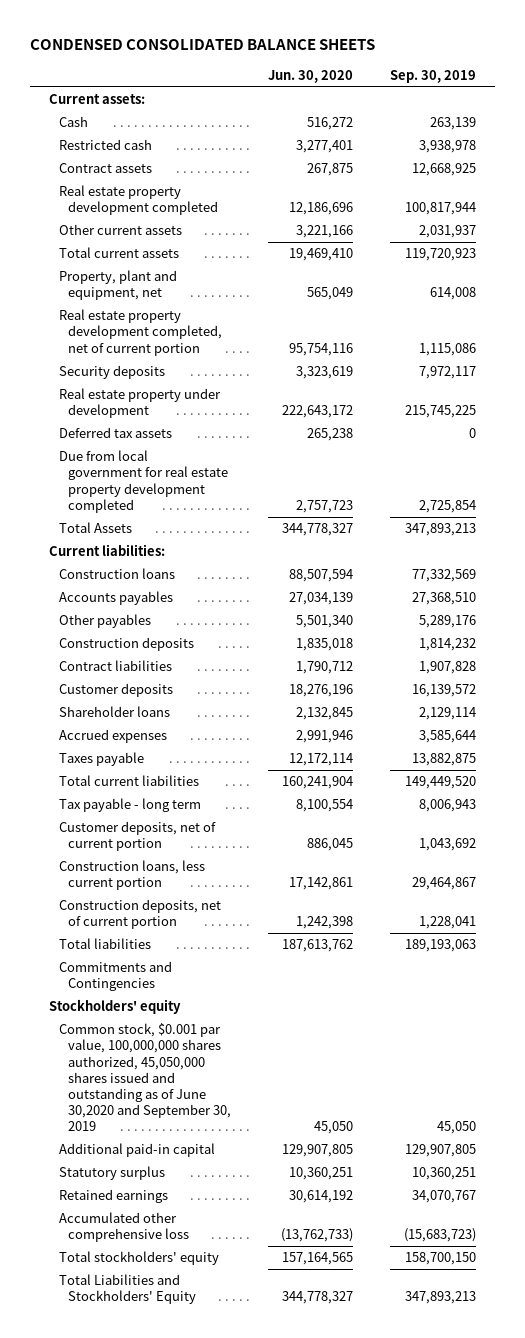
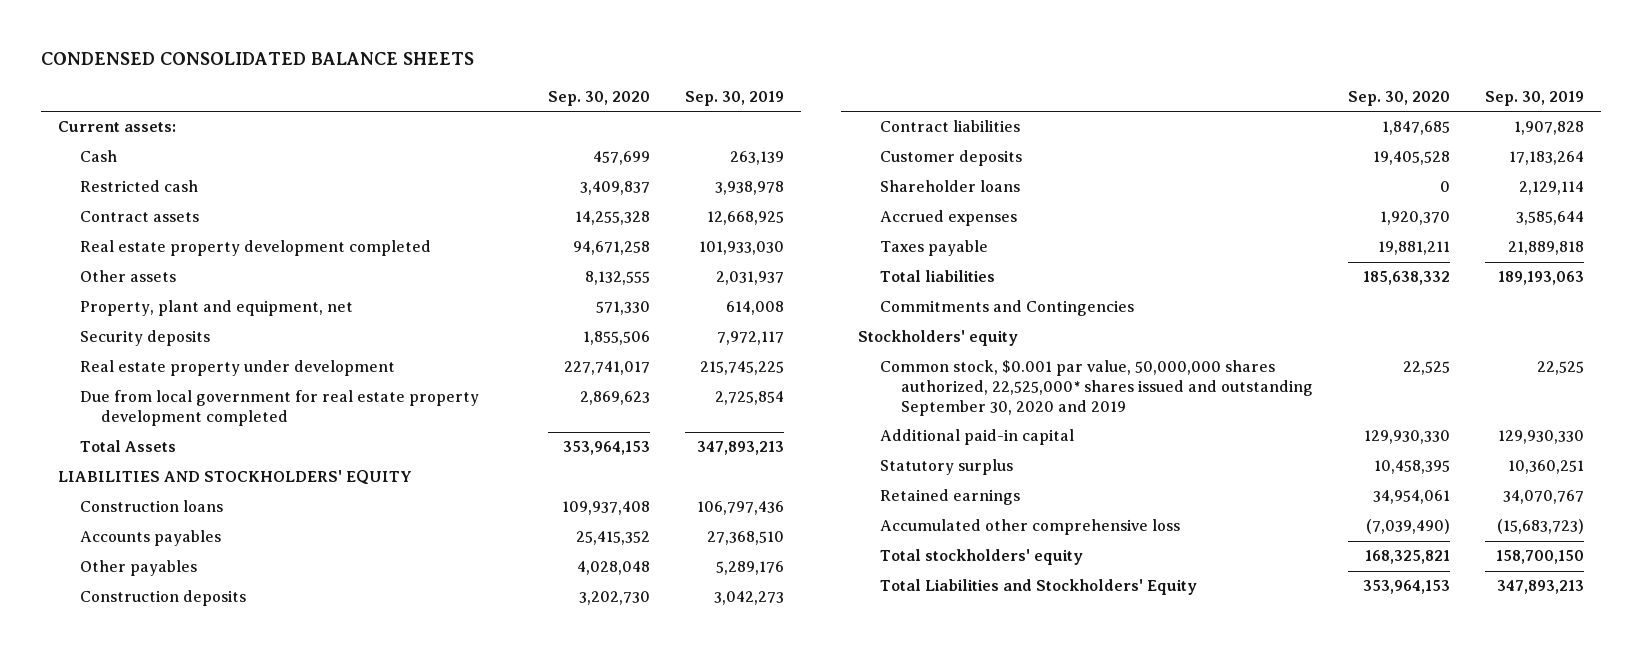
- | Jun. 30, 2020 | Sep. 30, 2019
+ | Sep. 30, 2020 | Sep. 30, 2019
- Real estate property development completed | 12,186,696 | 100,817,944
- Other current assets | 3,221,166 | 2,031,937
- Total current assets | 19,469,410 | 119,720,923
+ Real estate property development completed | 94,671,258 | 101,933,030
+ Other assets | 8,132,555 | 2,031,937
- Real estate property development completed, net of current portion | 95,754,116 | 1,115,086
- Deferred tax assets | 265,238 | 0
- Current liabilities:
- Construction loans | 88,507,594 | 77,332,569
+ LIABILITIES AND STOCKHOLDERS' EQUITY
+ Construction loans | 109,937,408 | 106,797,436
- Construction deposits | 1,835,018 | 1,814,232
+ Construction deposits | 3,202,730 | 3,042,273
- Customer deposits | 18,276,196 | 16,139,572
+ Customer deposits | 19,405,528 | 17,183,264
- Taxes payable | 12,172,114 | 13,882,875
- Total current liabilities | 160,241,904 | 149,449,520
- Tax payable - long term | 8,100,554 | 8,006,943
- Customer deposits, net of current portion | 886,045 | 1,043,692
- Construction loans, less current portion | 17,142,861 | 29,464,867
- Construction deposits, net of current portion | 1,242,398 | 1,228,041
+ Taxes payable | 19,881,211 | 21,889,818
- Common stock, $0.001 par value, 100,000,000 shares authorized, 45,050,000 shares issued and outstanding as of June 30,2020 and September 30, 2019 | 45,050 | 45,050
- Additional paid-in capital | 129,907,805 | 129,907,805
+ Common stock, $0.001 par value, 50,000,000 shares authorized, 22,525,000* shares issued and outstanding September 30, 2020 and 2019 | 22,525 | 22,525
+ Additional paid-in capital | 129,930,330 | 129,930,330

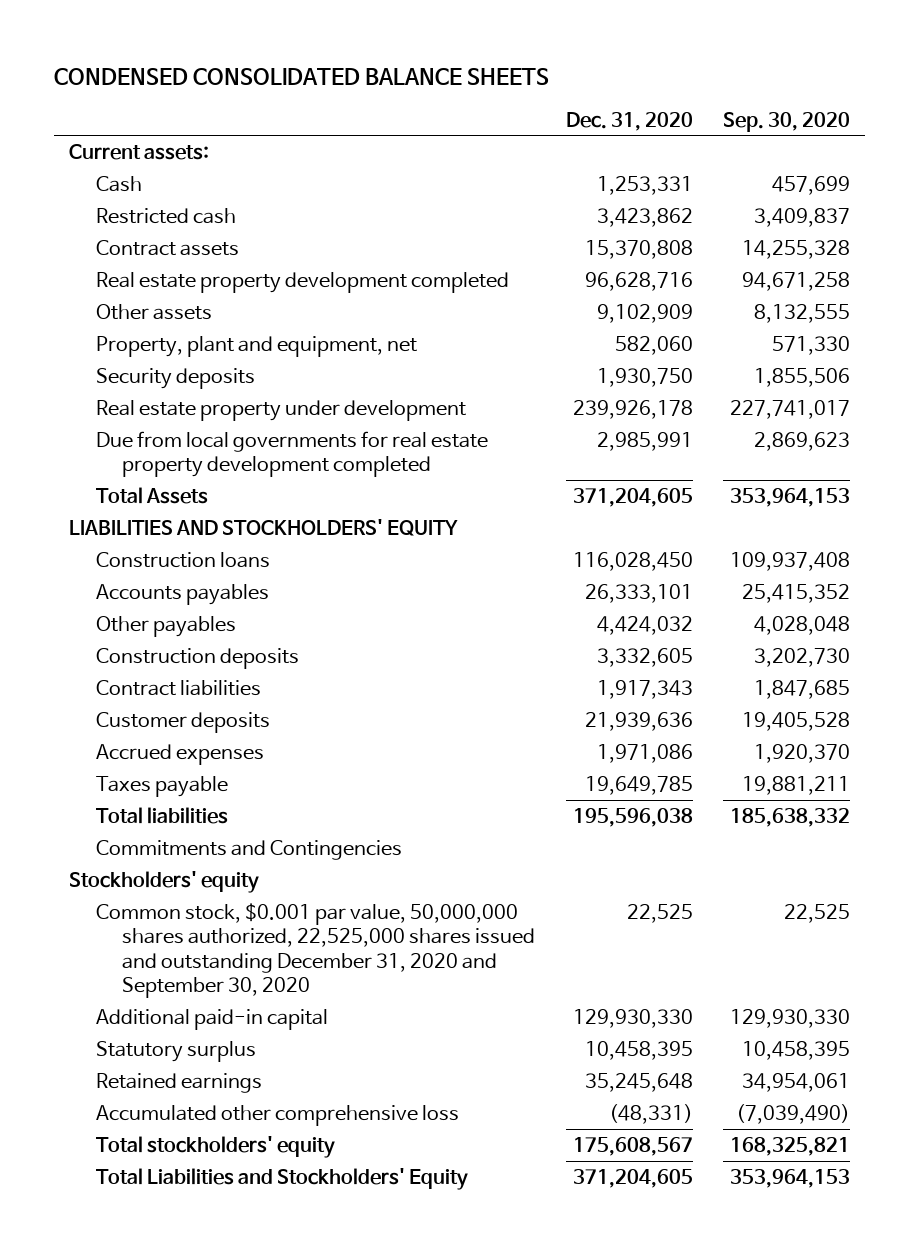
- | Sep. 30, 2020 | Sep. 30, 2019
+ | Dec. 31, 2020 | Sep. 30, 2020
- Due from local government for real estate property development completed | 2,869,623 | 2,725,854
+ Due from local governments for real estate property development completed | 2,985,991 | 2,869,623
- Shareholder loans | 0 | 2,129,114
- Common stock, $0.001 par value, 50,000,000 shares authorized, 22,525,000* shares issued and outstanding September 30, 2020 and 2019 | 22,525 | 22,525
+ Common stock, $0.001 par value, 50,000,000 shares authorized, 22,525,000 shares issued and outstanding December 31, 2020 and September 30, 2020 | 22,525 | 22,525

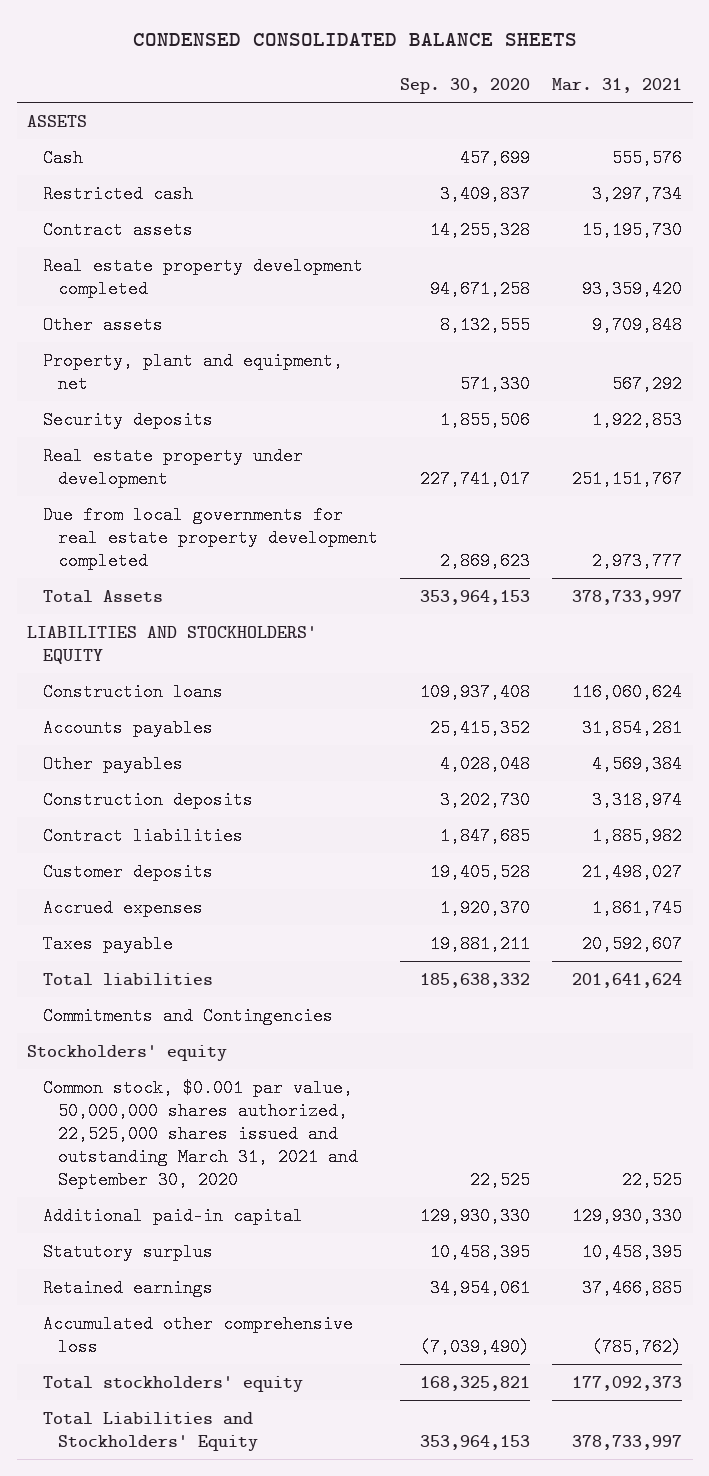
- | Dec. 31, 2020 | Sep. 30, 2020
+ | Sep. 30, 2020 | Mar. 31, 2021
- Current assets:
+ ASSETS
- Common stock, $0.001 par value, 50,000,000 shares authorized, 22,525,000 shares issued and outstanding December 31, 2020 and September 30, 2020 | 22,525 | 22,525
+ Common stock, $0.001 par value, 50,000,000 shares authorized, 22,525,000 shares issued and outstanding March 31, 2021 and September 30, 2020 | 22,525 | 22,525

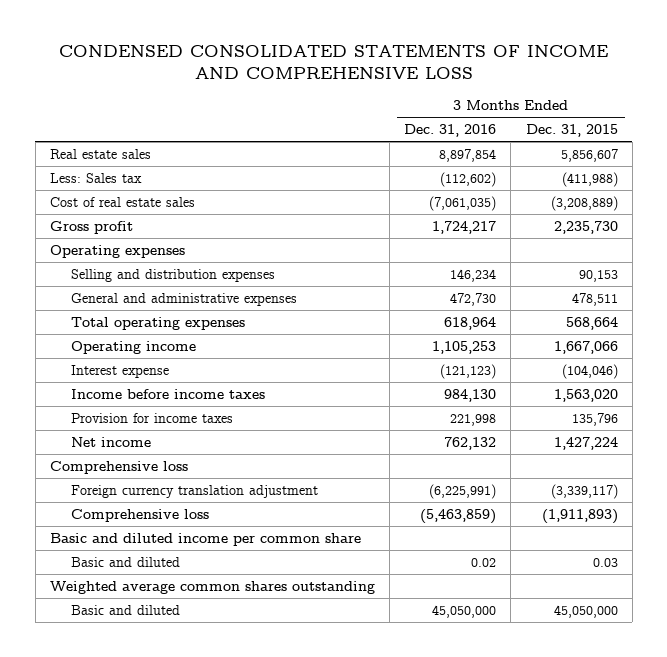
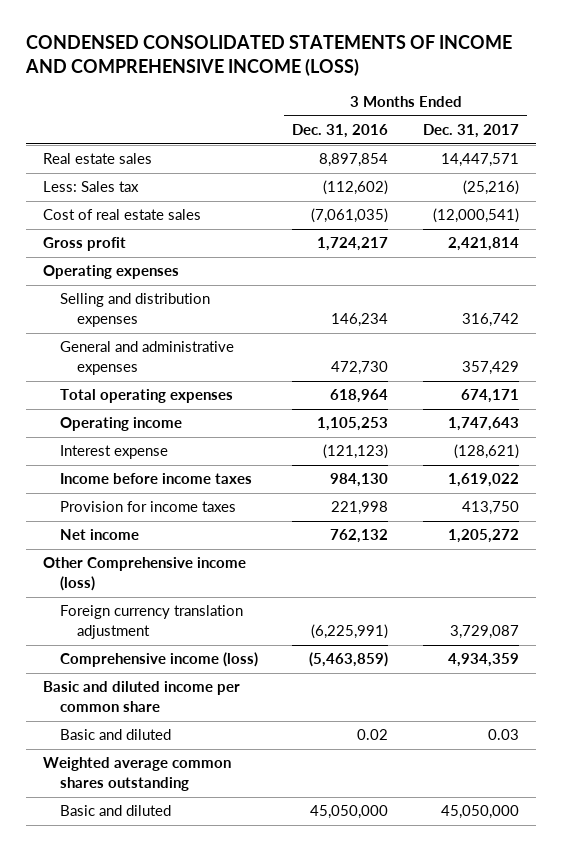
- CONDENSED CONSOLIDATED STATEMENTS OF INCOME AND COMPREHENSIVE LOSS
+ CONDENSED CONSOLIDATED STATEMENTS OF INCOME AND COMPREHENSIVE INCOME (LOSS)
- | 3 Months Ended Dec. 31, 2016 | 3 Months Ended Dec. 31, 2015
+ | 3 Months Ended Dec. 31, 2016 | 3 Months Ended Dec. 31, 2017
- Comprehensive loss
+ Other Comprehensive income (loss)
- Comprehensive loss | (5,463,859) | (1,911,893)
+ Comprehensive income (loss) | (5,463,859) | 4,934,359

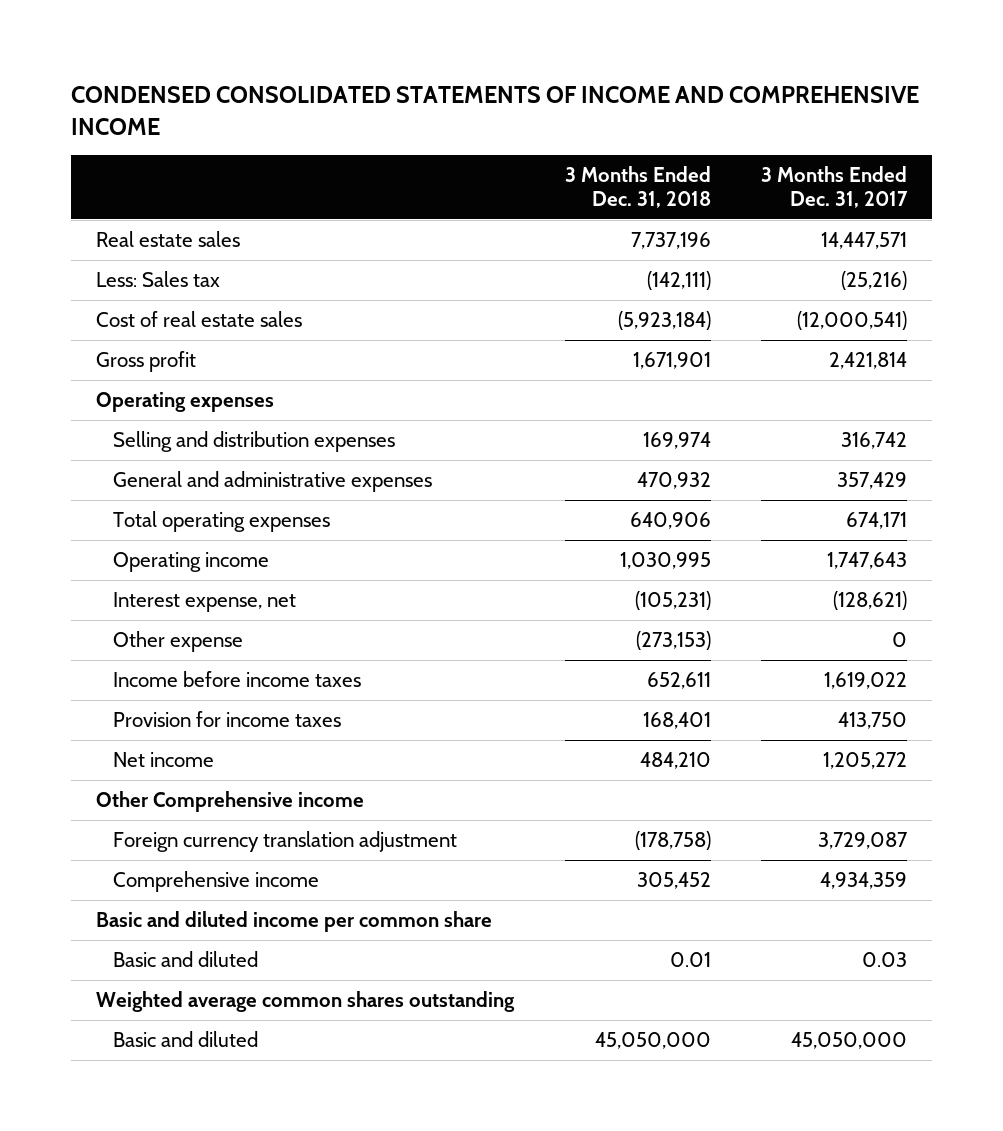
- CONDENSED CONSOLIDATED STATEMENTS OF INCOME AND COMPREHENSIVE INCOME (LOSS)
+ CONDENSED CONSOLIDATED STATEMENTS OF INCOME AND COMPREHENSIVE INCOME
- | 3 Months Ended Dec. 31, 2016 | 3 Months Ended Dec. 31, 2017
+ | 3 Months Ended Dec. 31, 2018 | 3 Months Ended Dec. 31, 2017
- Interest expense | (121,123) | (128,621)
+ Interest expense, net | (105,231) | (128,621)
+ Other expense | (273,153) | 0
- Other Comprehensive income (loss)
+ Other Comprehensive income
- Comprehensive income (loss) | (5,463,859) | 4,934,359
+ Comprehensive income | 305,452 | 4,934,359

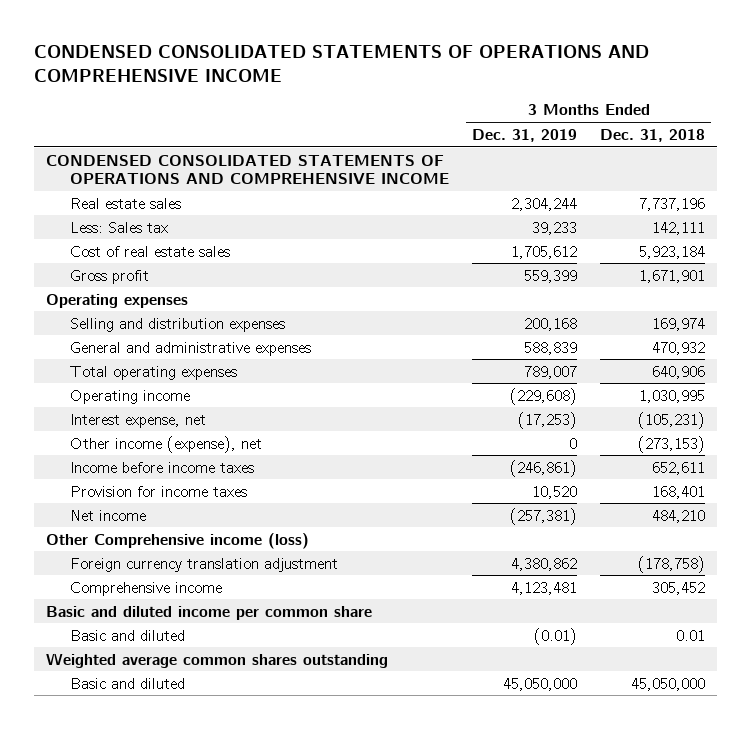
- CONDENSED CONSOLIDATED STATEMENTS OF INCOME AND COMPREHENSIVE INCOME
+ CONDENSED CONSOLIDATED STATEMENTS OF OPERATIONS AND COMPREHENSIVE INCOME
- | 3 Months Ended Dec. 31, 2018 | 3 Months Ended Dec. 31, 2017
+ | 3 Months Ended Dec. 31, 2019 | 3 Months Ended Dec. 31, 2018
+ CONDENSED CONSOLIDATED STATEMENTS OF OPERATIONS AND COMPREHENSIVE INCOME
- Less: Sales tax | (142,111) | (25,216)
- Cost of real estate sales | (5,923,184) | (12,000,541)
+ Less: Sales tax | 39,233 | 142,111
+ Cost of real estate sales | 1,705,612 | 5,923,184
- Other expense | (273,153) | 0
+ Other income (expense), net | 0 | (273,153)
- Other Comprehensive income
+ Other Comprehensive income (loss)

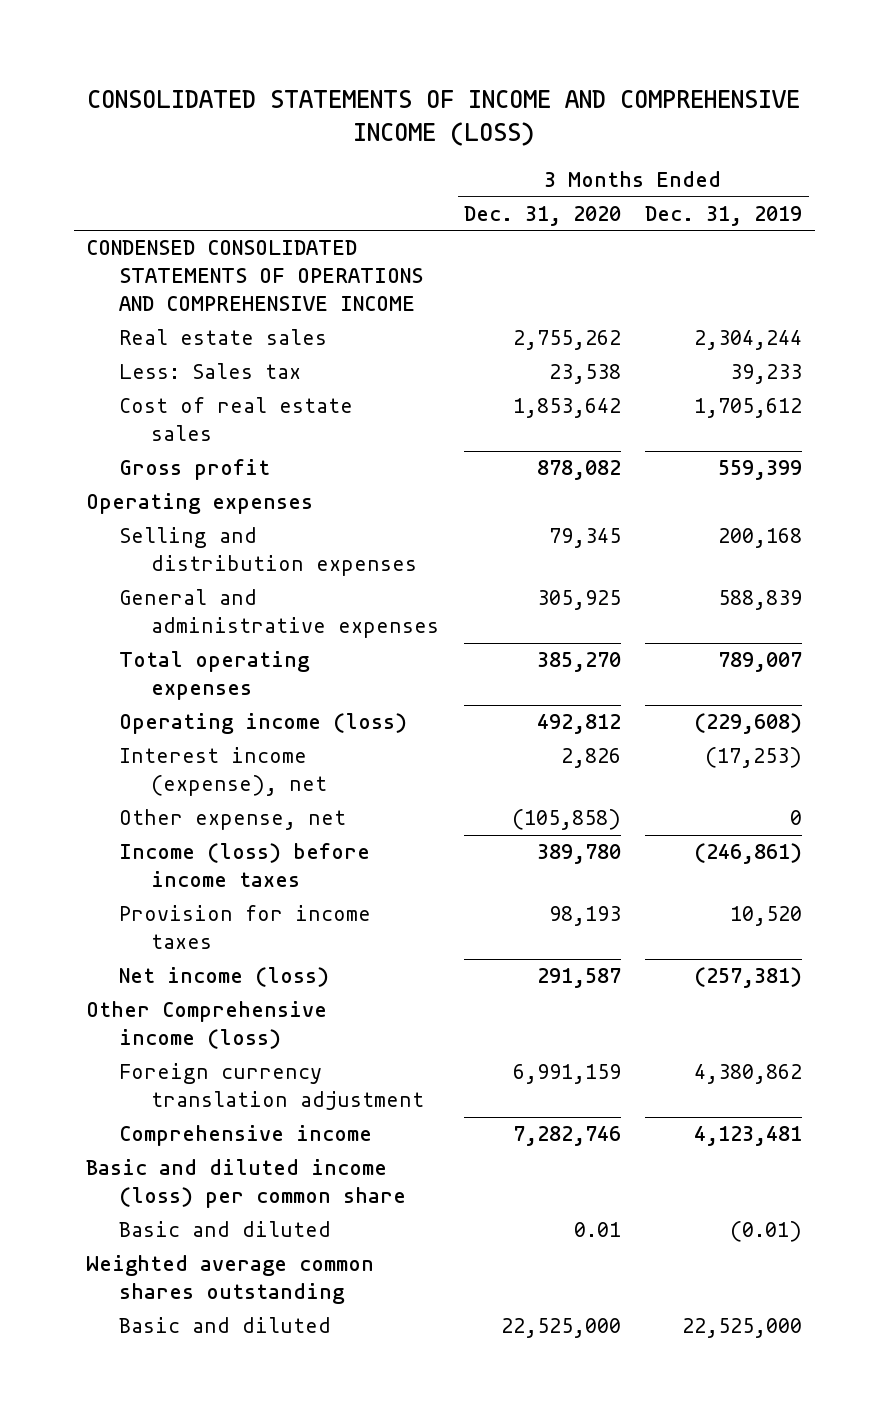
- CONDENSED CONSOLIDATED STATEMENTS OF OPERATIONS AND COMPREHENSIVE INCOME
+ CONSOLIDATED STATEMENTS OF INCOME AND COMPREHENSIVE INCOME (LOSS)
- | 3 Months Ended Dec. 31, 2019 | 3 Months Ended Dec. 31, 2018
+ | 3 Months Ended Dec. 31, 2020 | 3 Months Ended Dec. 31, 2019
- Operating income | (229,608) | 1,030,995
- Interest expense, net | (17,253) | (105,231)
- Other income (expense), net | 0 | (273,153)
- Income before income taxes | (246,861) | 652,611
+ Operating income (loss) | 492,812 | (229,608)
+ Interest income (expense), net | 2,826 | (17,253)
+ Other expense, net | (105,858) | 0
+ Income (loss) before income taxes | 389,780 | (246,861)
- Net income | (257,381) | 484,210
+ Net income (loss) | 291,587 | (257,381)
- Basic and diluted income per common share
+ Basic and diluted income (loss) per common share
- Basic and diluted | 45,050,000 | 45,050,000
+ Basic and diluted | 22,525,000 | 22,525,000

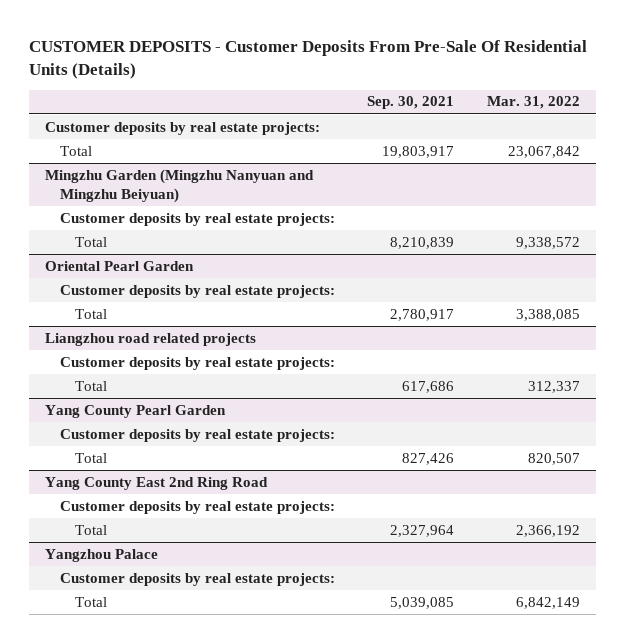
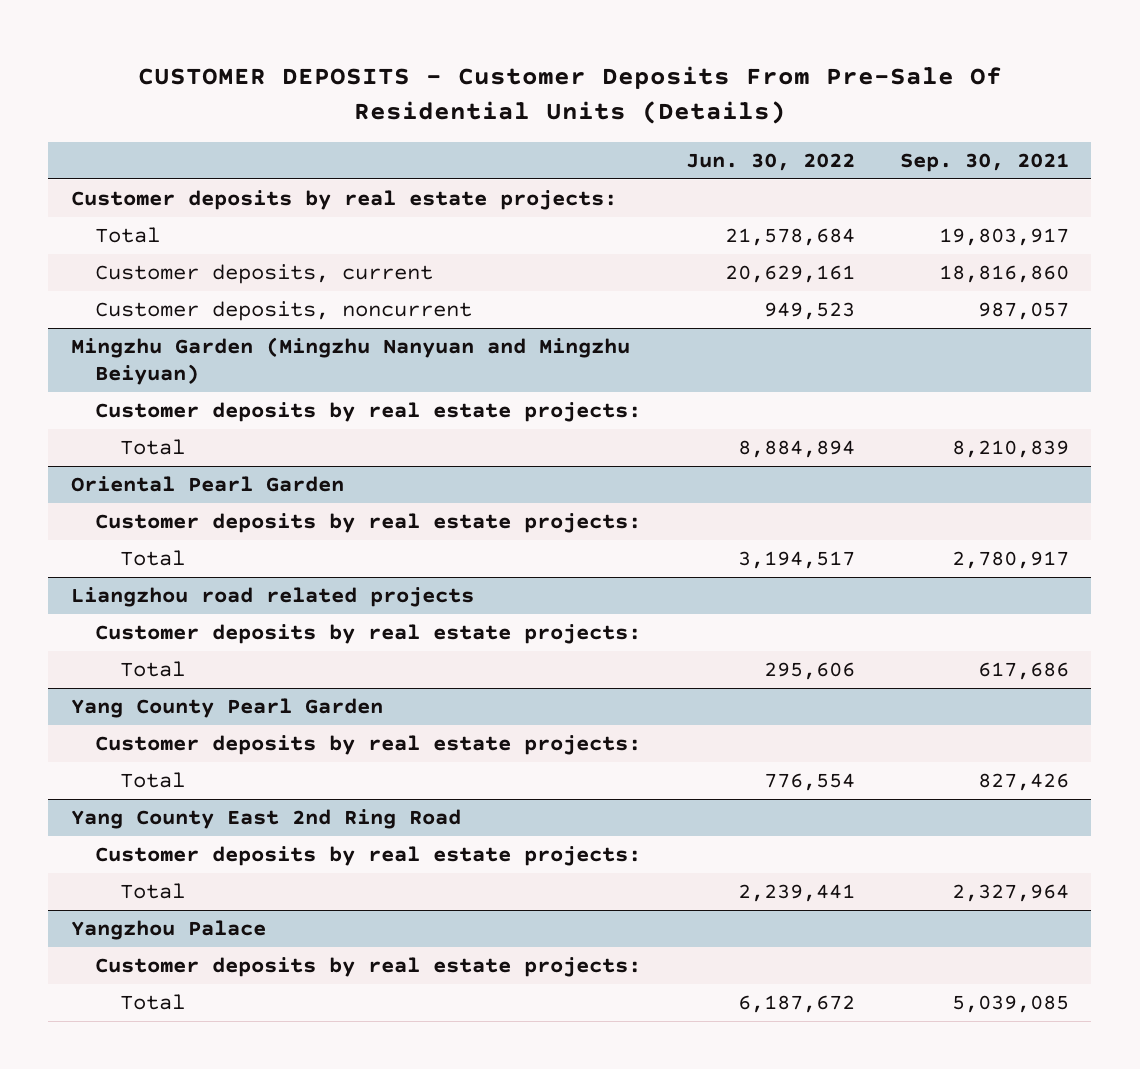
- | Sep. 30, 2021 | Mar. 31, 2022
+ | Jun. 30, 2022 | Sep. 30, 2021
+ Customer deposits, current | 20,629,161 | 18,816,860
+ Customer deposits, noncurrent | 949,523 | 987,057

